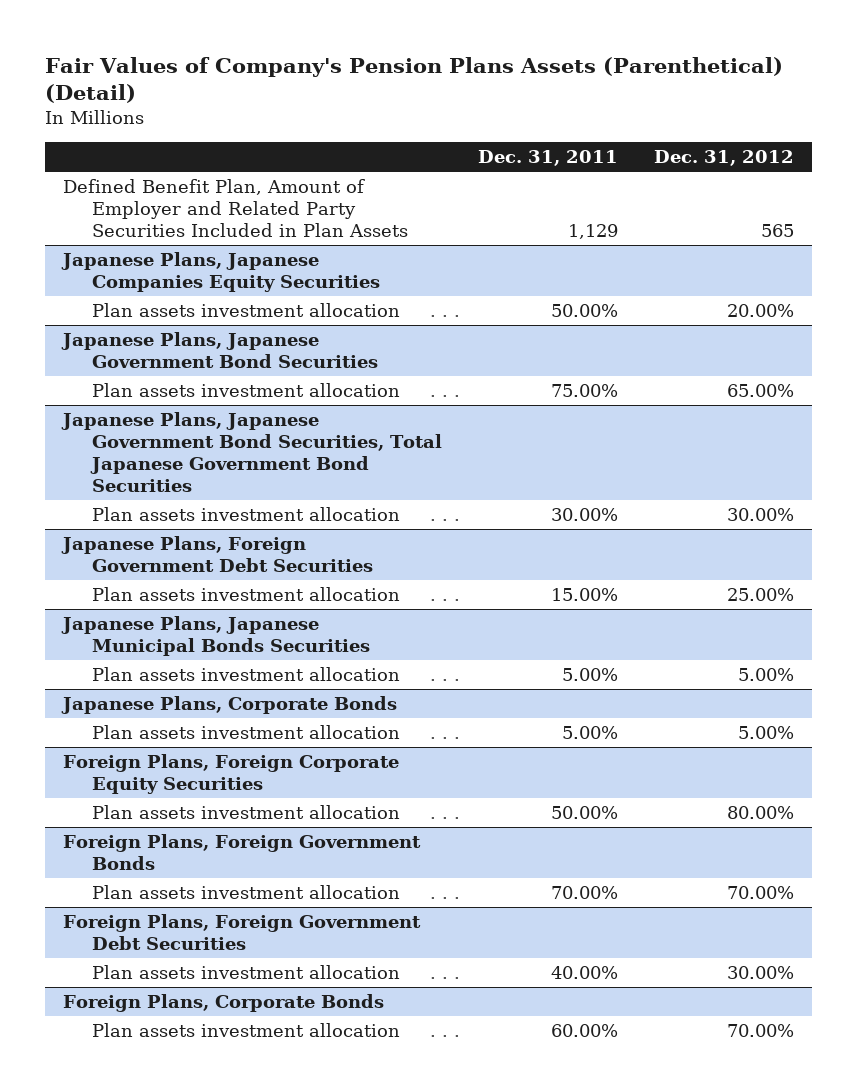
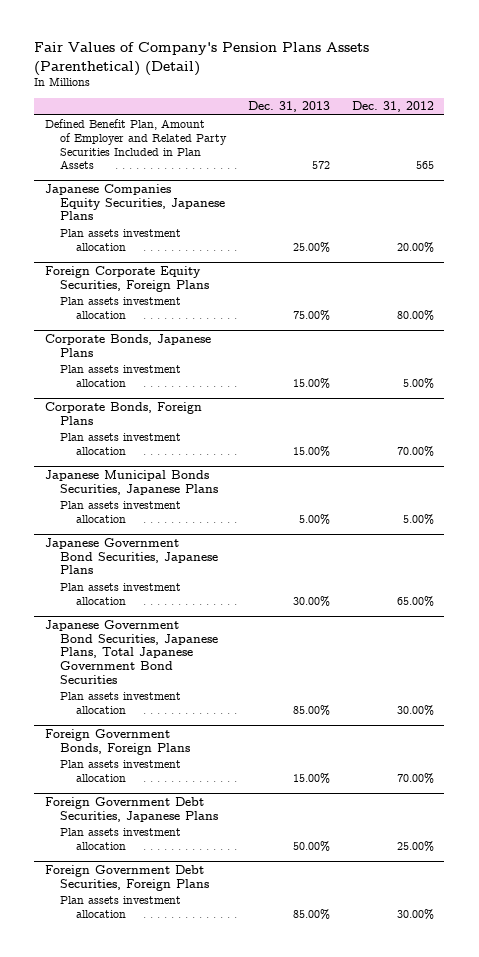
- | Dec. 31, 2011 | Dec. 31, 2012
+ | Dec. 31, 2013 | Dec. 31, 2012
- Japanese Plans, Japanese Companies Equity Securities
+ Japanese Companies Equity Securities, Japanese Plans
- Japanese Plans, Japanese Government Bond Securities
- Plan assets investment allocation | 75.00% | 65.00%
- Japanese Plans, Japanese Government Bond Securities, Total Japanese Government Bond Securities
- Plan assets investment allocation | 30.00% | 30.00%
- Japanese Plans, Foreign Government Debt Securities
- Plan assets investment allocation | 15.00% | 25.00%
- Japanese Plans, Japanese Municipal Bonds Securities
- Plan assets investment allocation | 5.00% | 5.00%
- Japanese Plans, Corporate Bonds
- Plan assets investment allocation | 5.00% | 5.00%
- Foreign Plans, Foreign Corporate Equity Securities
+ Foreign Corporate Equity Securities, Foreign Plans
- Foreign Plans, Foreign Government Bonds
+ Corporate Bonds, Japanese Plans
+ Plan assets investment allocation | 15.00% | 5.00%
+ Corporate Bonds, Foreign Plans
- Foreign Plans, Foreign Government Debt Securities
+ Japanese Municipal Bonds Securities, Japanese Plans
+ Plan assets investment allocation | 5.00% | 5.00%
+ Japanese Government Bond Securities, Japanese Plans
+ Plan assets investment allocation | 30.00% | 65.00%
+ Japanese Government Bond Securities, Japanese Plans, Total Japanese Government Bond Securities
- Foreign Plans, Corporate Bonds
+ Foreign Government Bonds, Foreign Plans
+ Foreign Government Debt Securities, Japanese Plans
+ Plan assets investment allocation | 50.00% | 25.00%
+ Foreign Government Debt Securities, Foreign Plans
+ Plan assets investment allocation | 85.00% | 30.00%

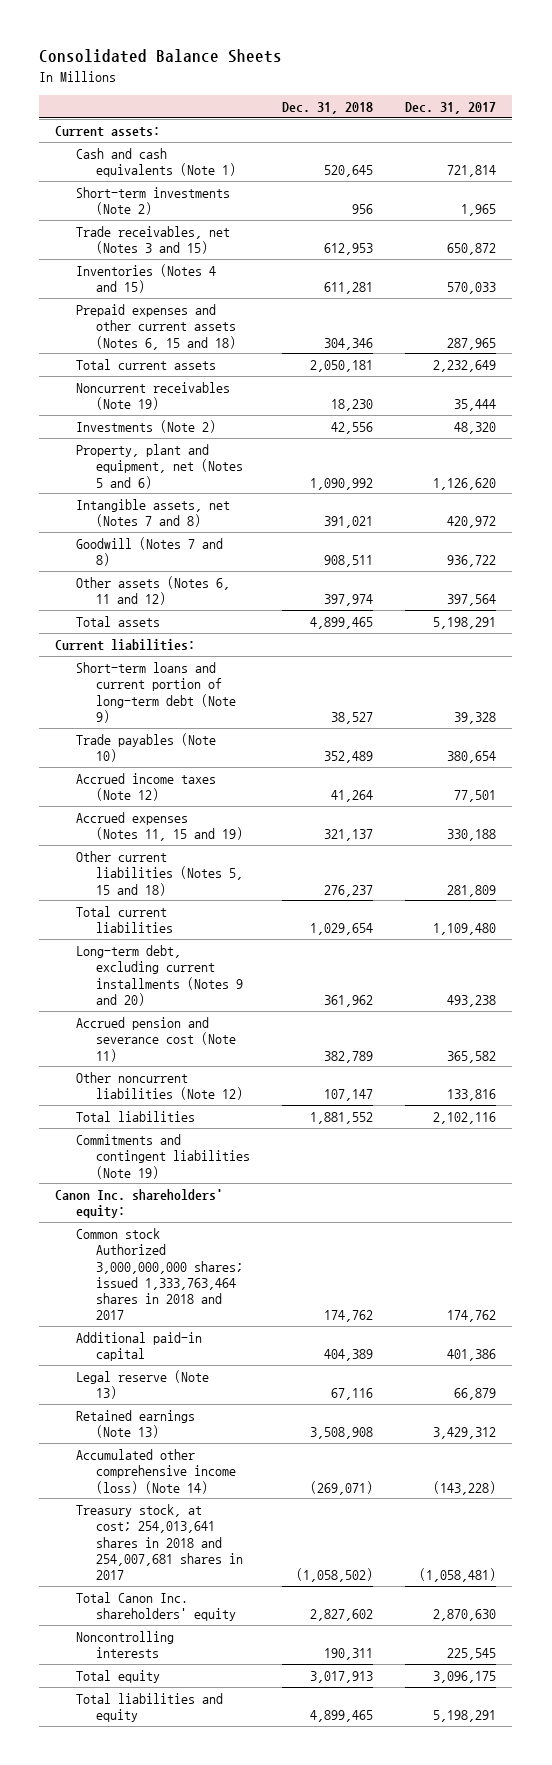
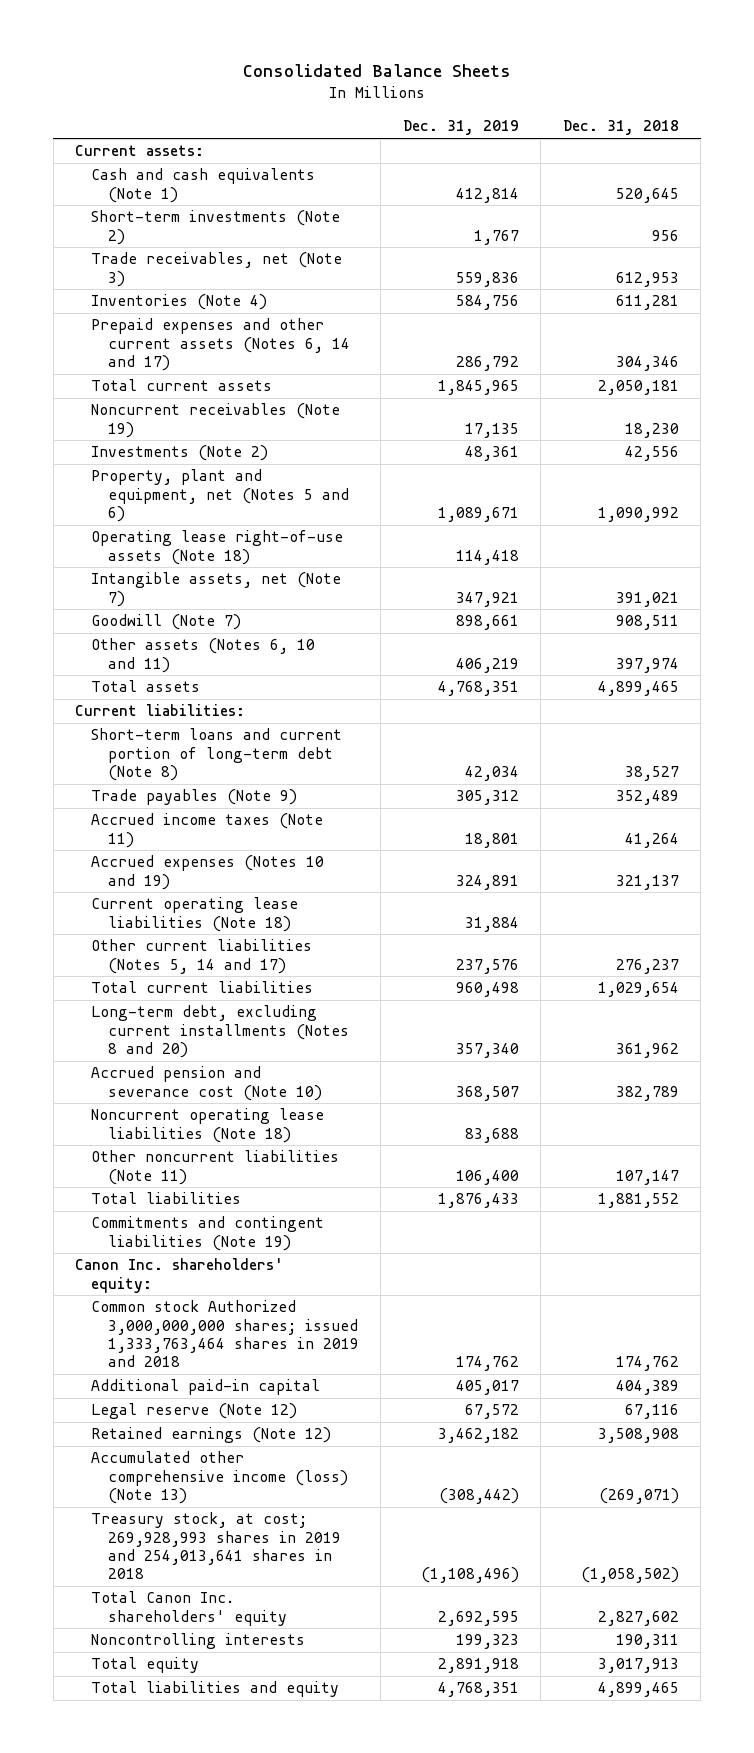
- | Dec. 31, 2018 | Dec. 31, 2017
+ | Dec. 31, 2019 | Dec. 31, 2018
- Trade receivables, net (Notes 3 and 15) | 612,953 | 650,872
- Inventories (Notes 4 and 15) | 611,281 | 570,033
- Prepaid expenses and other current assets (Notes 6, 15 and 18) | 304,346 | 287,965
+ Trade receivables, net (Note 3) | 559,836 | 612,953
+ Inventories (Note 4) | 584,756 | 611,281
+ Prepaid expenses and other current assets (Notes 6, 14 and 17) | 286,792 | 304,346
- Intangible assets, net (Notes 7 and 8) | 391,021 | 420,972
- Goodwill (Notes 7 and 8) | 908,511 | 936,722
- Other assets (Notes 6, 11 and 12) | 397,974 | 397,564
+ Operating lease right-of-use assets (Note 18) | 114,418 |
+ Intangible assets, net (Note 7) | 347,921 | 391,021
+ Goodwill (Note 7) | 898,661 | 908,511
+ Other assets (Notes 6, 10 and 11) | 406,219 | 397,974
- Short-term loans and current portion of long-term debt (Note 9) | 38,527 | 39,328
- Trade payables (Note 10) | 352,489 | 380,654
- Accrued income taxes (Note 12) | 41,264 | 77,501
- Accrued expenses (Notes 11, 15 and 19) | 321,137 | 330,188
- Other current liabilities (Notes 5, 15 and 18) | 276,237 | 281,809
+ Short-term loans and current portion of long-term debt (Note 8) | 42,034 | 38,527
+ Trade payables (Note 9) | 305,312 | 352,489
+ Accrued income taxes (Note 11) | 18,801 | 41,264
+ Accrued expenses (Notes 10 and 19) | 324,891 | 321,137
+ Current operating lease liabilities (Note 18) | 31,884 |
+ Other current liabilities (Notes 5, 14 and 17) | 237,576 | 276,237
- Long-term debt, excluding current installments (Notes 9 and 20) | 361,962 | 493,238
- Accrued pension and severance cost (Note 11) | 382,789 | 365,582
- Other noncurrent liabilities (Note 12) | 107,147 | 133,816
+ Long-term debt, excluding current installments (Notes 8 and 20) | 357,340 | 361,962
+ Accrued pension and severance cost (Note 10) | 368,507 | 382,789
+ Noncurrent operating lease liabilities (Note 18) | 83,688 |
+ Other noncurrent liabilities (Note 11) | 106,400 | 107,147
- Common stock Authorized 3,000,000,000 shares; issued 1,333,763,464 shares in 2018 and 2017 | 174,762 | 174,762
+ Common stock Authorized 3,000,000,000 shares; issued 1,333,763,464 shares in 2019 and 2018 | 174,762 | 174,762
- Legal reserve (Note 13) | 67,116 | 66,879
- Retained earnings (Note 13) | 3,508,908 | 3,429,312
- Accumulated other comprehensive income (loss) (Note 14) | (269,071) | (143,228)
- Treasury stock, at cost; 254,013,641 shares in 2018 and 254,007,681 shares in 2017 | (1,058,502) | (1,058,481)
+ Legal reserve (Note 12) | 67,572 | 67,116
+ Retained earnings (Note 12) | 3,462,182 | 3,508,908
+ Accumulated other comprehensive income (loss) (Note 13) | (308,442) | (269,071)
+ Treasury stock, at cost; 269,928,993 shares in 2019 and 254,013,641 shares in 2018 | (1,108,496) | (1,058,502)

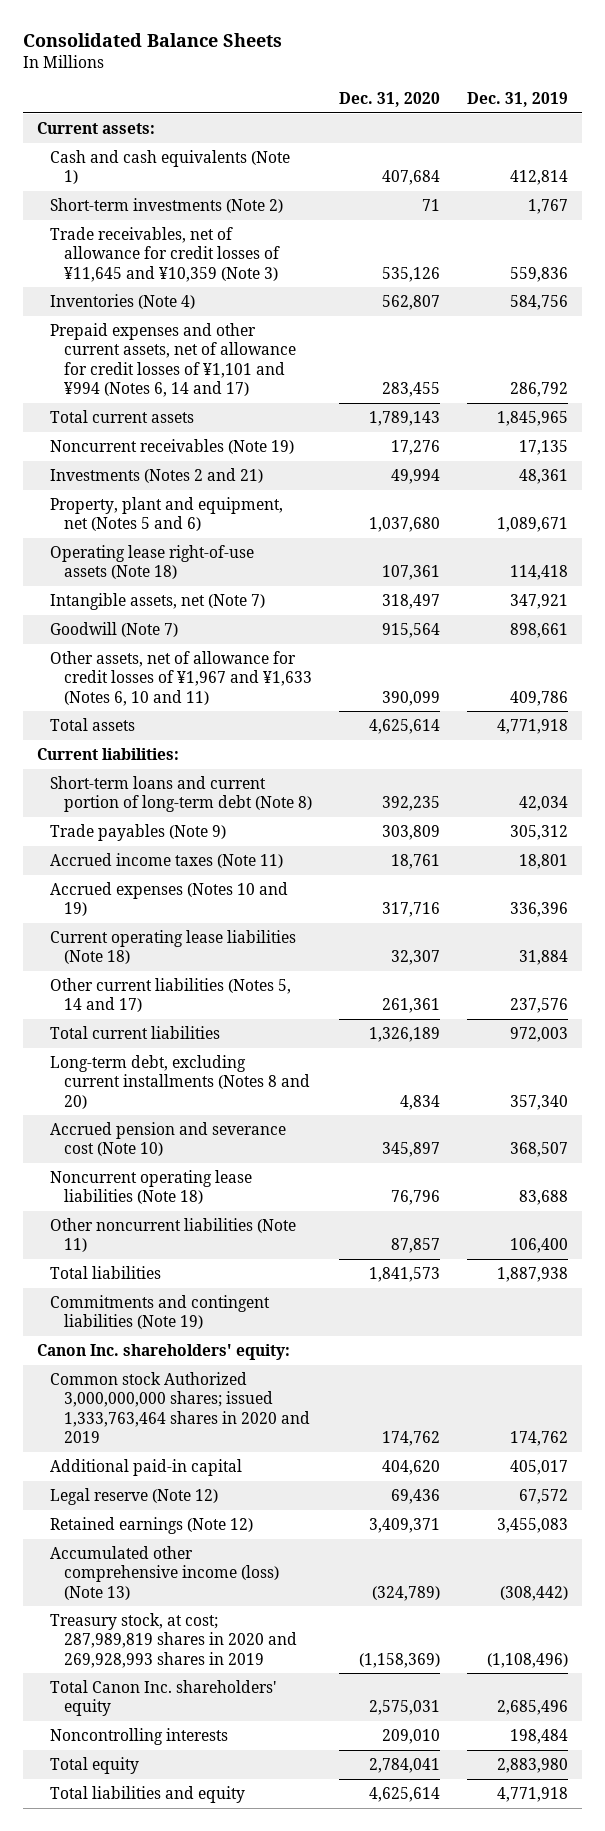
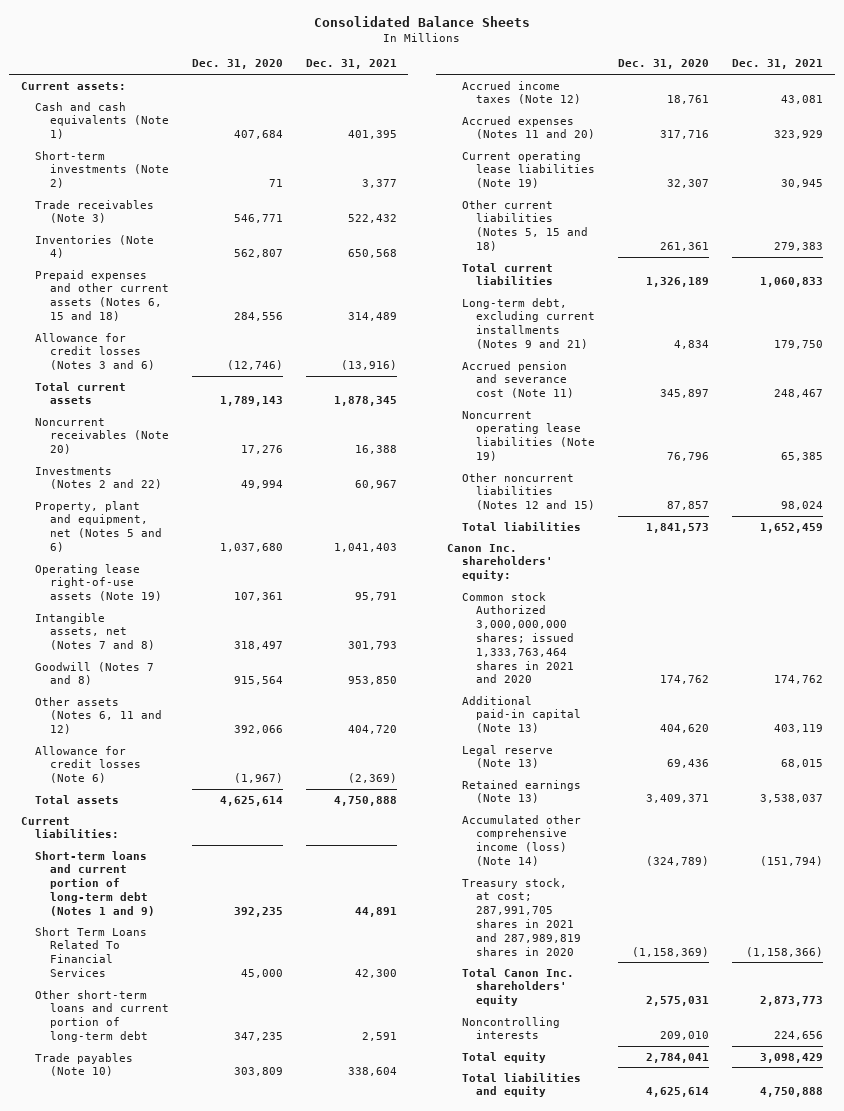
- | Dec. 31, 2020 | Dec. 31, 2019
+ | Dec. 31, 2020 | Dec. 31, 2021
- Trade receivables, net of allowance for credit losses of ¥11,645 and ¥10,359 (Note 3) | 535,126 | 559,836
+ Trade receivables (Note 3) | 546,771 | 522,432
- Prepaid expenses and other current assets, net of allowance for credit losses of ¥1,101 and ¥994 (Notes 6, 14 and 17) | 283,455 | 286,792
+ Prepaid expenses and other current assets (Notes 6, 15 and 18) | 284,556 | 314,489
+ Allowance for credit losses (Notes 3 and 6) | (12,746) | (13,916)
- Noncurrent receivables (Note 19) | 17,276 | 17,135
- Investments (Notes 2 and 21) | 49,994 | 48,361
+ Noncurrent receivables (Note 20) | 17,276 | 16,388
+ Investments (Notes 2 and 22) | 49,994 | 60,967
- Operating lease right-of-use assets (Note 18) | 107,361 | 114,418
- Intangible assets, net (Note 7) | 318,497 | 347,921
- Goodwill (Note 7) | 915,564 | 898,661
- Other assets, net of allowance for credit losses of ¥1,967 and ¥1,633 (Notes 6, 10 and 11) | 390,099 | 409,786
+ Operating lease right-of-use assets (Note 19) | 107,361 | 95,791
+ Intangible assets, net (Notes 7 and 8) | 318,497 | 301,793
+ Goodwill (Notes 7 and 8) | 915,564 | 953,850
+ Other assets (Notes 6, 11 and 12) | 392,066 | 404,720
+ Allowance for credit losses (Note 6) | (1,967) | (2,369)
- Short-term loans and current portion of long-term debt (Note 8) | 392,235 | 42,034
- Trade payables (Note 9) | 303,809 | 305,312
- Accrued income taxes (Note 11) | 18,761 | 18,801
- Accrued expenses (Notes 10 and 19) | 317,716 | 336,396
- Current operating lease liabilities (Note 18) | 32,307 | 31,884
- Other current liabilities (Notes 5, 14 and 17) | 261,361 | 237,576
+ Short-term loans and current portion of long-term debt (Notes 1 and 9) | 392,235 | 44,891
+ Short Term Loans Related To Financial Services | 45,000 | 42,300
+ Other short-term loans and current portion of long-term debt | 347,235 | 2,591
+ Trade payables (Note 10) | 303,809 | 338,604
+ Accrued income taxes (Note 12) | 18,761 | 43,081
+ Accrued expenses (Notes 11 and 20) | 317,716 | 323,929
+ Current operating lease liabilities (Note 19) | 32,307 | 30,945
+ Other current liabilities (Notes 5, 15 and 18) | 261,361 | 279,383
- Long-term debt, excluding current installments (Notes 8 and 20) | 4,834 | 357,340
- Accrued pension and severance cost (Note 10) | 345,897 | 368,507
- Noncurrent operating lease liabilities (Note 18) | 76,796 | 83,688
- Other noncurrent liabilities (Note 11) | 87,857 | 106,400
+ Long-term debt, excluding current installments (Notes 9 and 21) | 4,834 | 179,750
+ Accrued pension and severance cost (Note 11) | 345,897 | 248,467
+ Noncurrent operating lease liabilities (Note 19) | 76,796 | 65,385
+ Other noncurrent liabilities (Notes 12 and 15) | 87,857 | 98,024
- Commitments and contingent liabilities (Note 19)
- Common stock Authorized 3,000,000,000 shares; issued 1,333,763,464 shares in 2020 and 2019 | 174,762 | 174,762
- Additional paid-in capital | 404,620 | 405,017
- Legal reserve (Note 12) | 69,436 | 67,572
- Retained earnings (Note 12) | 3,409,371 | 3,455,083
- Accumulated other comprehensive income (loss) (Note 13) | (324,789) | (308,442)
- Treasury stock, at cost; 287,989,819 shares in 2020 and 269,928,993 shares in 2019 | (1,158,369) | (1,108,496)
+ Common stock Authorized 3,000,000,000 shares; issued 1,333,763,464 shares in 2021 and 2020 | 174,762 | 174,762
+ Additional paid-in capital (Note 13) | 404,620 | 403,119
+ Legal reserve (Note 13) | 69,436 | 68,015
+ Retained earnings (Note 13) | 3,409,371 | 3,538,037
+ Accumulated other comprehensive income (loss) (Note 14) | (324,789) | (151,794)
+ Treasury stock, at cost; 287,991,705 shares in 2021 and 287,989,819 shares in 2020 | (1,158,369) | (1,158,366)

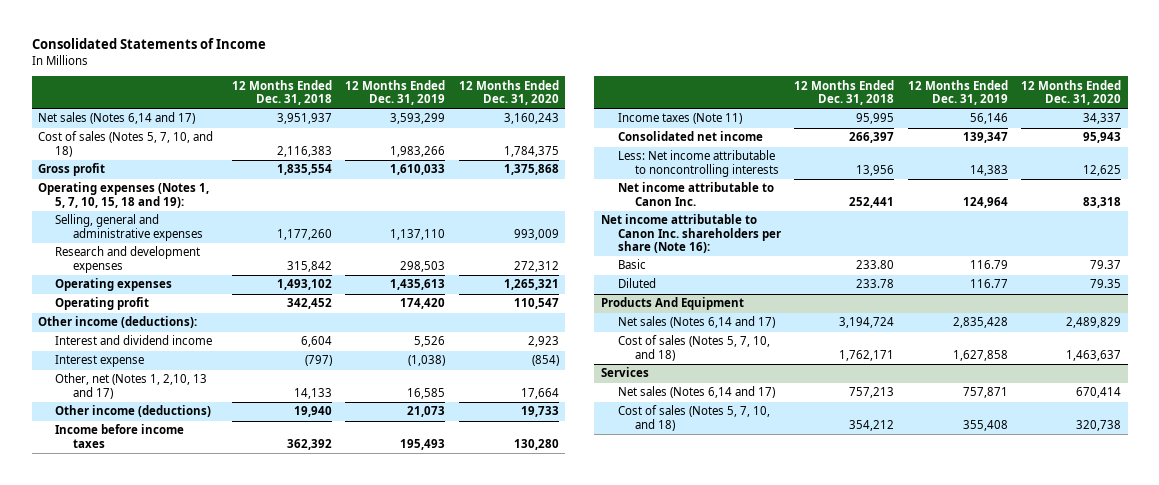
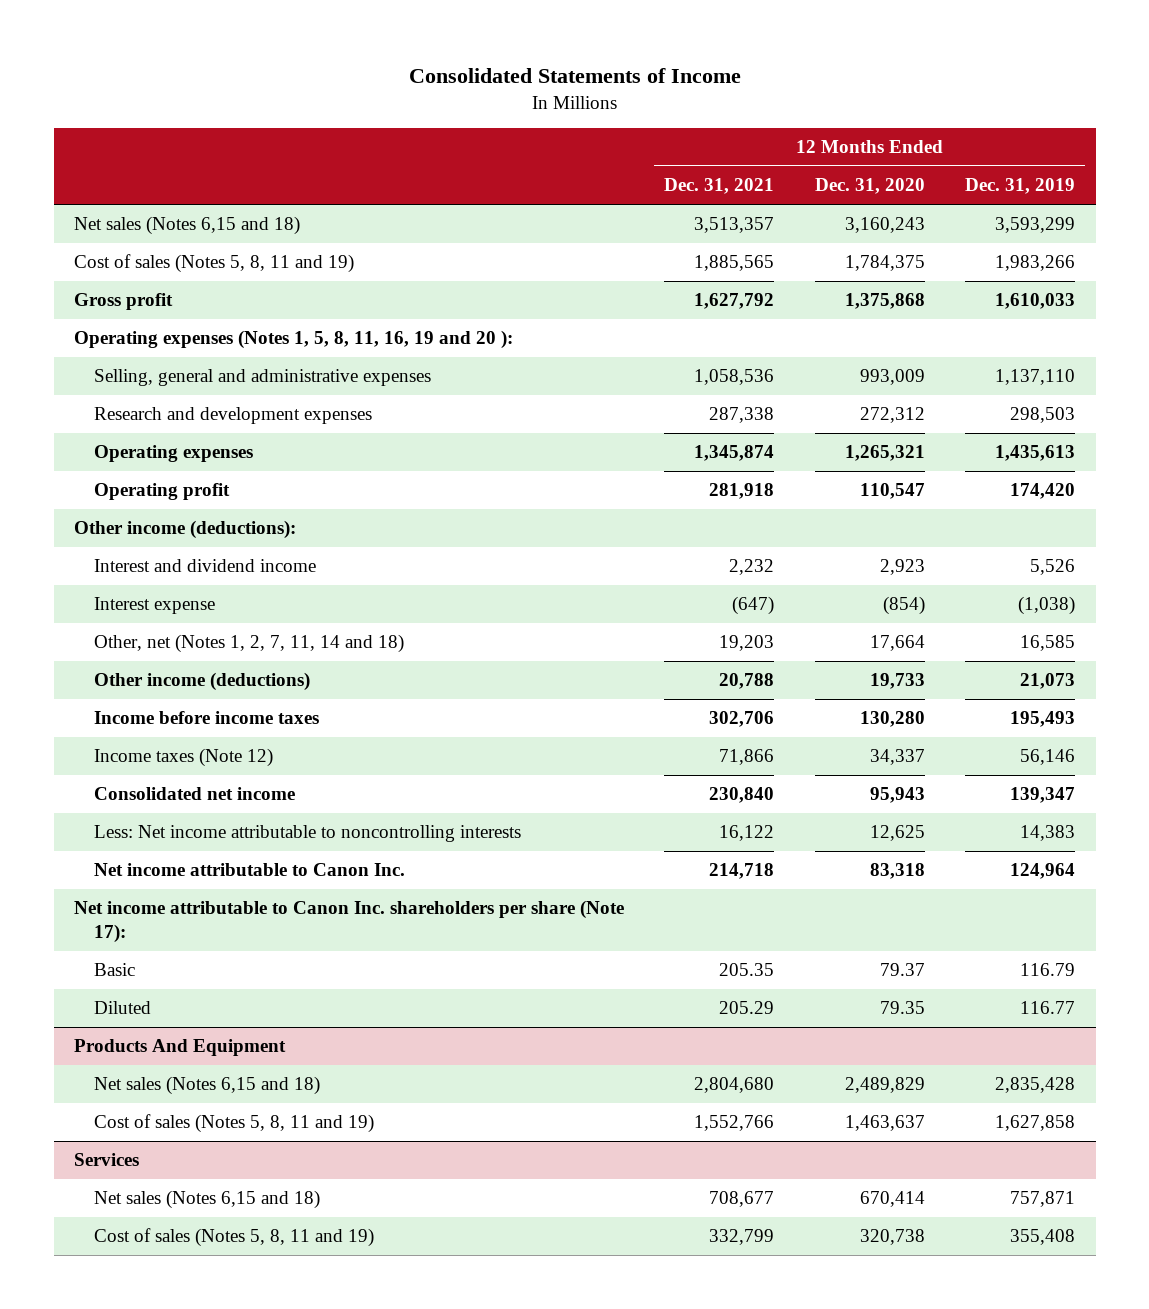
- | 12 Months Ended Dec. 31, 2018 | 12 Months Ended Dec. 31, 2019 | 12 Months Ended Dec. 31, 2020
+ | 12 Months Ended Dec. 31, 2021 | 12 Months Ended Dec. 31, 2020 | 12 Months Ended Dec. 31, 2019
- Net sales (Notes 6,14 and 17) | 3,951,937 | 3,593,299 | 3,160,243
- Cost of sales (Notes 5, 7, 10, and 18) | 2,116,383 | 1,983,266 | 1,784,375
+ Net sales (Notes 6,15 and 18) | 3,513,357 | 3,160,243 | 3,593,299
+ Cost of sales (Notes 5, 8, 11 and 19) | 1,885,565 | 1,784,375 | 1,983,266
- Operating expenses (Notes 1, 5, 7, 10, 15, 18 and 19):
+ Operating expenses (Notes 1, 5, 8, 11, 16, 19 and 20 ):
- Other, net (Notes 1, 2,10, 13 and 17) | 14,133 | 16,585 | 17,664
+ Other, net (Notes 1, 2, 7, 11, 14 and 18) | 19,203 | 17,664 | 16,585
- Income taxes (Note 11) | 95,995 | 56,146 | 34,337
+ Income taxes (Note 12) | 71,866 | 34,337 | 56,146
- Net income attributable to Canon Inc. shareholders per share (Note 16):
+ Net income attributable to Canon Inc. shareholders per share (Note 17):
@ Products And Equipment
- Net sales (Notes 6,14 and 17) | 3,194,724 | 2,835,428 | 2,489,829
- Cost of sales (Notes 5, 7, 10, and 18) | 1,762,171 | 1,627,858 | 1,463,637
+ Net sales (Notes 6,15 and 18) | 2,804,680 | 2,489,829 | 2,835,428
+ Cost of sales (Notes 5, 8, 11 and 19) | 1,552,766 | 1,463,637 | 1,627,858
@ Services
- Net sales (Notes 6,14 and 17) | 757,213 | 757,871 | 670,414
- Cost of sales (Notes 5, 7, 10, and 18) | 354,212 | 355,408 | 320,738
+ Net sales (Notes 6,15 and 18) | 708,677 | 670,414 | 757,871
+ Cost of sales (Notes 5, 8, 11 and 19) | 332,799 | 320,738 | 355,408

